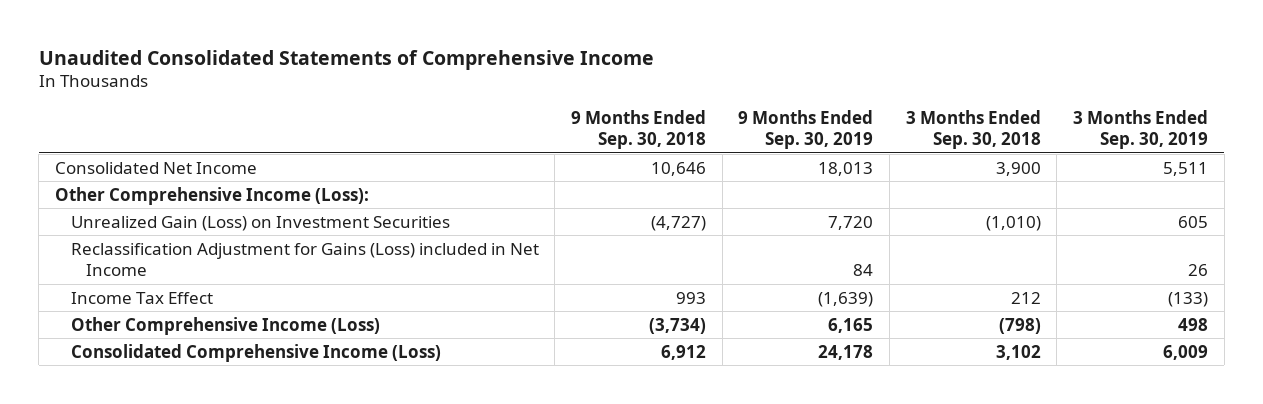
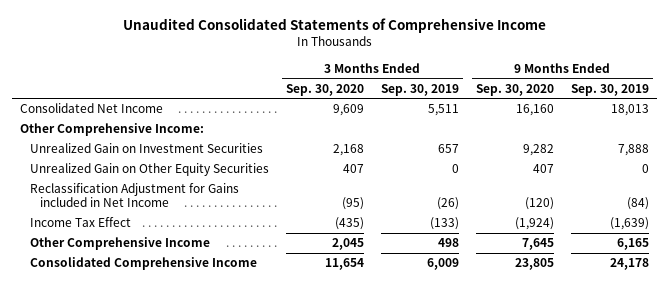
- | 9 Months Ended Sep. 30, 2018 | 9 Months Ended Sep. 30, 2019 | 3 Months Ended Sep. 30, 2018 | 3 Months Ended Sep. 30, 2019
+ | 3 Months Ended Sep. 30, 2020 | 3 Months Ended Sep. 30, 2019 | 9 Months Ended Sep. 30, 2020 | 9 Months Ended Sep. 30, 2019
- Other Comprehensive Income (Loss):
- Unrealized Gain (Loss) on Investment Securities | (4,727) | 7,720 | (1,010) | 605
- Reclassification Adjustment for Gains (Loss) included in Net Income | | 84 | | 26
+ Other Comprehensive Income:
+ Unrealized Gain on Investment Securities | 2,168 | 657 | 9,282 | 7,888
+ Unrealized Gain on Other Equity Securities | 407 | 0 | 407 | 0
+ Reclassification Adjustment for Gains included in Net Income | (95) | (26) | (120) | (84)
- Other Comprehensive Income (Loss) | (3,734) | 6,165 | (798) | 498
- Consolidated Comprehensive Income (Loss) | 6,912 | 24,178 | 3,102 | 6,009
+ Other Comprehensive Income | 2,045 | 498 | 7,645 | 6,165
+ Consolidated Comprehensive Income | 11,654 | 6,009 | 23,805 | 24,178

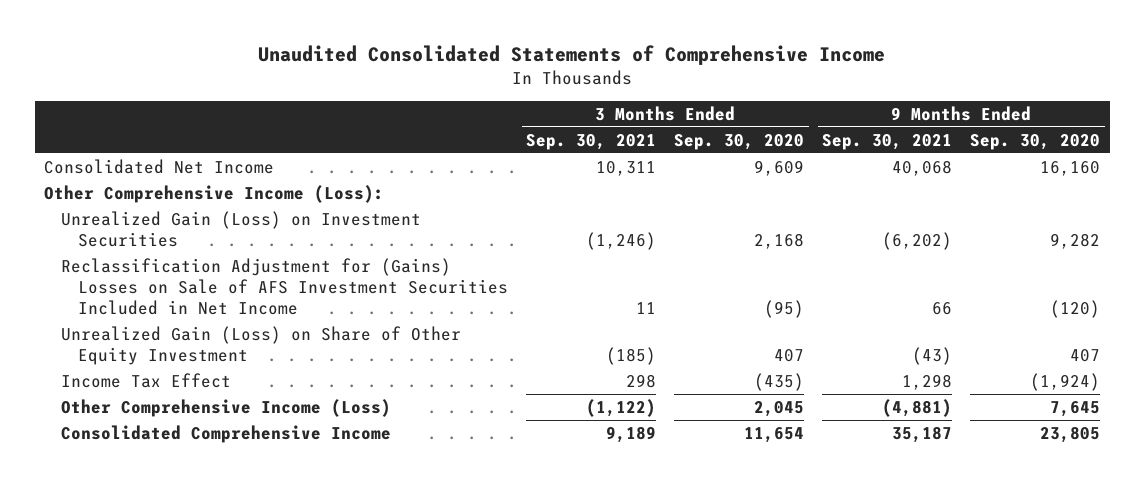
- | 3 Months Ended Sep. 30, 2020 | 3 Months Ended Sep. 30, 2019 | 9 Months Ended Sep. 30, 2020 | 9 Months Ended Sep. 30, 2019
+ | 3 Months Ended Sep. 30, 2021 | 3 Months Ended Sep. 30, 2020 | 9 Months Ended Sep. 30, 2021 | 9 Months Ended Sep. 30, 2020
- Other Comprehensive Income:
- Unrealized Gain on Investment Securities | 2,168 | 657 | 9,282 | 7,888
- Unrealized Gain on Other Equity Securities | 407 | 0 | 407 | 0
- Reclassification Adjustment for Gains included in Net Income | (95) | (26) | (120) | (84)
+ Other Comprehensive Income (Loss):
+ Unrealized Gain (Loss) on Investment Securities | (1,246) | 2,168 | (6,202) | 9,282
+ Reclassification Adjustment for (Gains) Losses on Sale of AFS Investment Securities Included in Net Income | 11 | (95) | 66 | (120)
+ Unrealized Gain (Loss) on Share of Other Equity Investment | (185) | 407 | (43) | 407
- Other Comprehensive Income | 2,045 | 498 | 7,645 | 6,165
+ Other Comprehensive Income (Loss) | (1,122) | 2,045 | (4,881) | 7,645

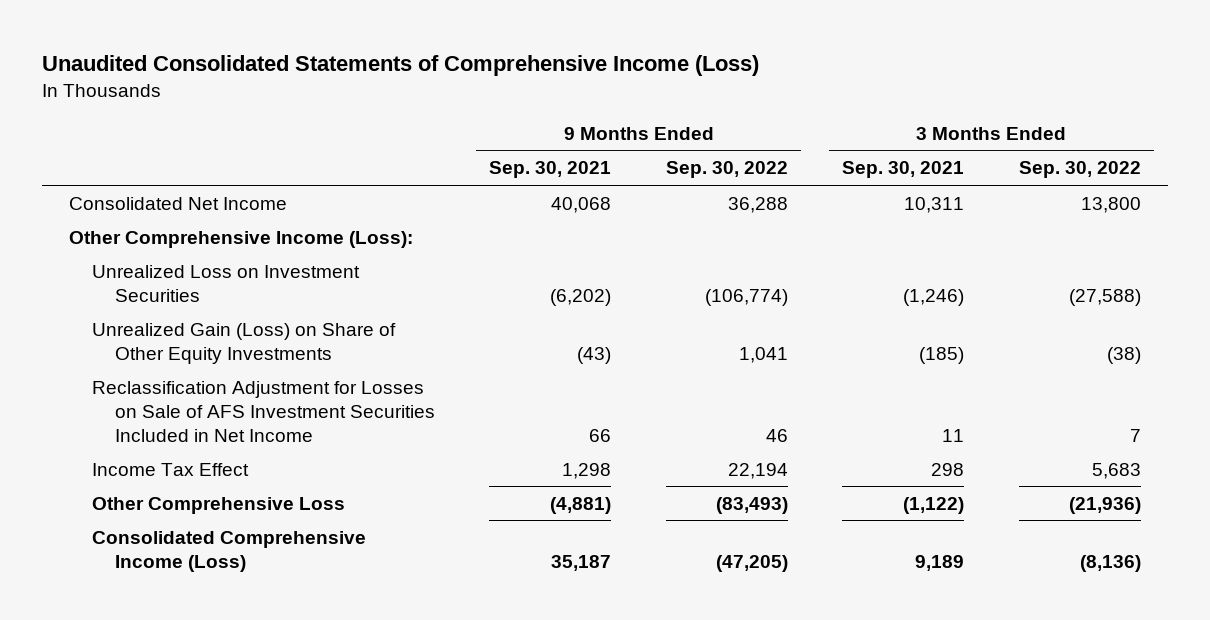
- Unaudited Consolidated Statements of Comprehensive Income
+ Unaudited Consolidated Statements of Comprehensive Income (Loss)
- | 3 Months Ended Sep. 30, 2021 | 3 Months Ended Sep. 30, 2020 | 9 Months Ended Sep. 30, 2021 | 9 Months Ended Sep. 30, 2020
+ | 9 Months Ended Sep. 30, 2021 | 9 Months Ended Sep. 30, 2022 | 3 Months Ended Sep. 30, 2021 | 3 Months Ended Sep. 30, 2022
- Unrealized Gain (Loss) on Investment Securities | (1,246) | 2,168 | (6,202) | 9,282
- Reclassification Adjustment for (Gains) Losses on Sale of AFS Investment Securities Included in Net Income | 11 | (95) | 66 | (120)
- Unrealized Gain (Loss) on Share of Other Equity Investment | (185) | 407 | (43) | 407
+ Unrealized Loss on Investment Securities | (6,202) | (106,774) | (1,246) | (27,588)
+ Unrealized Gain (Loss) on Share of Other Equity Investments | (43) | 1,041 | (185) | (38)
+ Reclassification Adjustment for Losses on Sale of AFS Investment Securities Included in Net Income | 66 | 46 | 11 | 7
- Other Comprehensive Income (Loss) | (1,122) | 2,045 | (4,881) | 7,645
- Consolidated Comprehensive Income | 9,189 | 11,654 | 35,187 | 23,805
+ Other Comprehensive Loss | (4,881) | (83,493) | (1,122) | (21,936)
+ Consolidated Comprehensive Income (Loss) | 35,187 | (47,205) | 9,189 | (8,136)

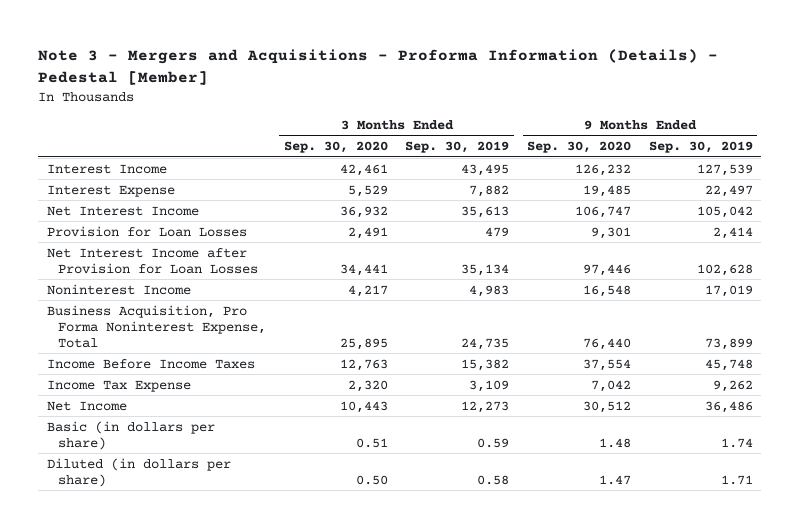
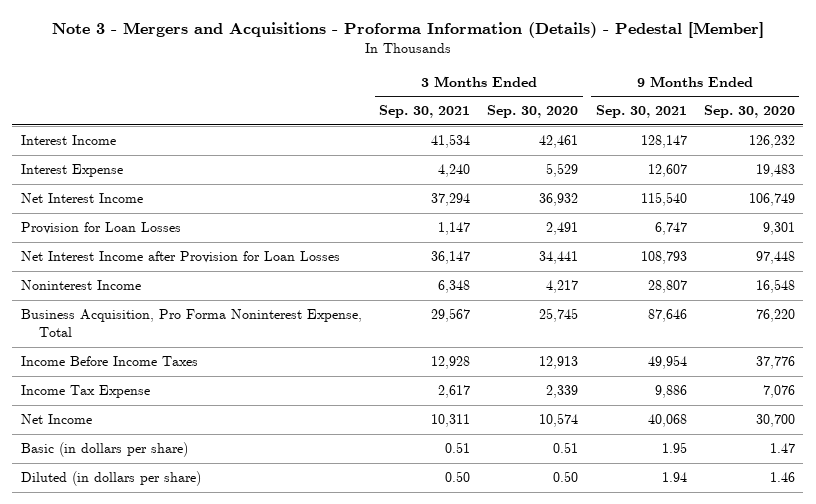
- | 3 Months Ended Sep. 30, 2020 | 3 Months Ended Sep. 30, 2019 | 9 Months Ended Sep. 30, 2020 | 9 Months Ended Sep. 30, 2019
+ | 3 Months Ended Sep. 30, 2021 | 3 Months Ended Sep. 30, 2020 | 9 Months Ended Sep. 30, 2021 | 9 Months Ended Sep. 30, 2020
- Interest Expense | 5,529 | 7,882 | 19,485 | 22,497
- Net Interest Income | 36,932 | 35,613 | 106,747 | 105,042
+ Interest Expense | 4,240 | 5,529 | 12,607 | 19,483
+ Net Interest Income | 37,294 | 36,932 | 115,540 | 106,749
- Net Interest Income after Provision for Loan Losses | 34,441 | 35,134 | 97,446 | 102,628
+ Net Interest Income after Provision for Loan Losses | 36,147 | 34,441 | 108,793 | 97,448
- Business Acquisition, Pro Forma Noninterest Expense, Total | 25,895 | 24,735 | 76,440 | 73,899
- Income Before Income Taxes | 12,763 | 15,382 | 37,554 | 45,748
- Income Tax Expense | 2,320 | 3,109 | 7,042 | 9,262
- Net Income | 10,443 | 12,273 | 30,512 | 36,486
- Basic (in dollars per share) | 0.51 | 0.59 | 1.48 | 1.74
- Diluted (in dollars per share) | 0.50 | 0.58 | 1.47 | 1.71
+ Business Acquisition, Pro Forma Noninterest Expense, Total | 29,567 | 25,745 | 87,646 | 76,220
+ Income Before Income Taxes | 12,928 | 12,913 | 49,954 | 37,776
+ Income Tax Expense | 2,617 | 2,339 | 9,886 | 7,076
+ Net Income | 10,311 | 10,574 | 40,068 | 30,700
+ Basic (in dollars per share) | 0.51 | 0.51 | 1.95 | 1.47
+ Diluted (in dollars per share) | 0.50 | 0.50 | 1.94 | 1.46

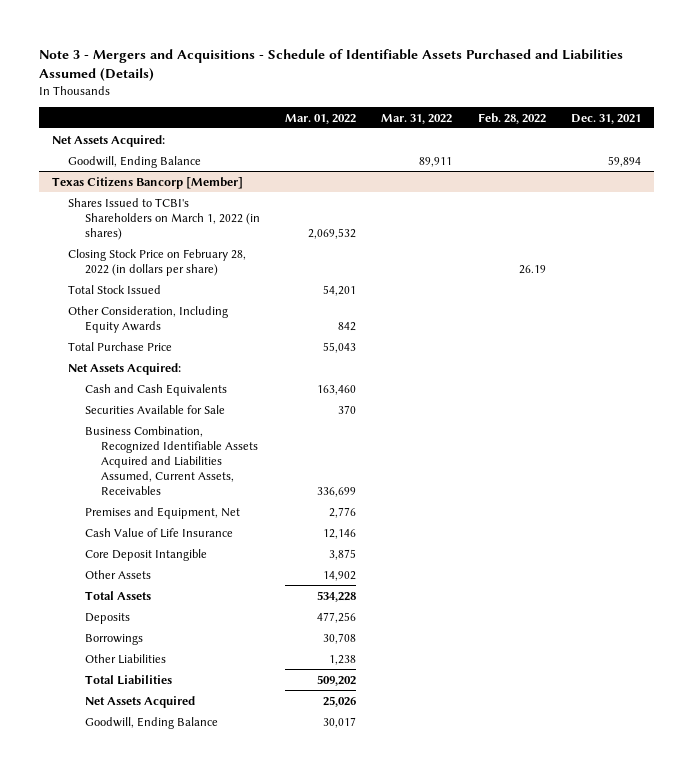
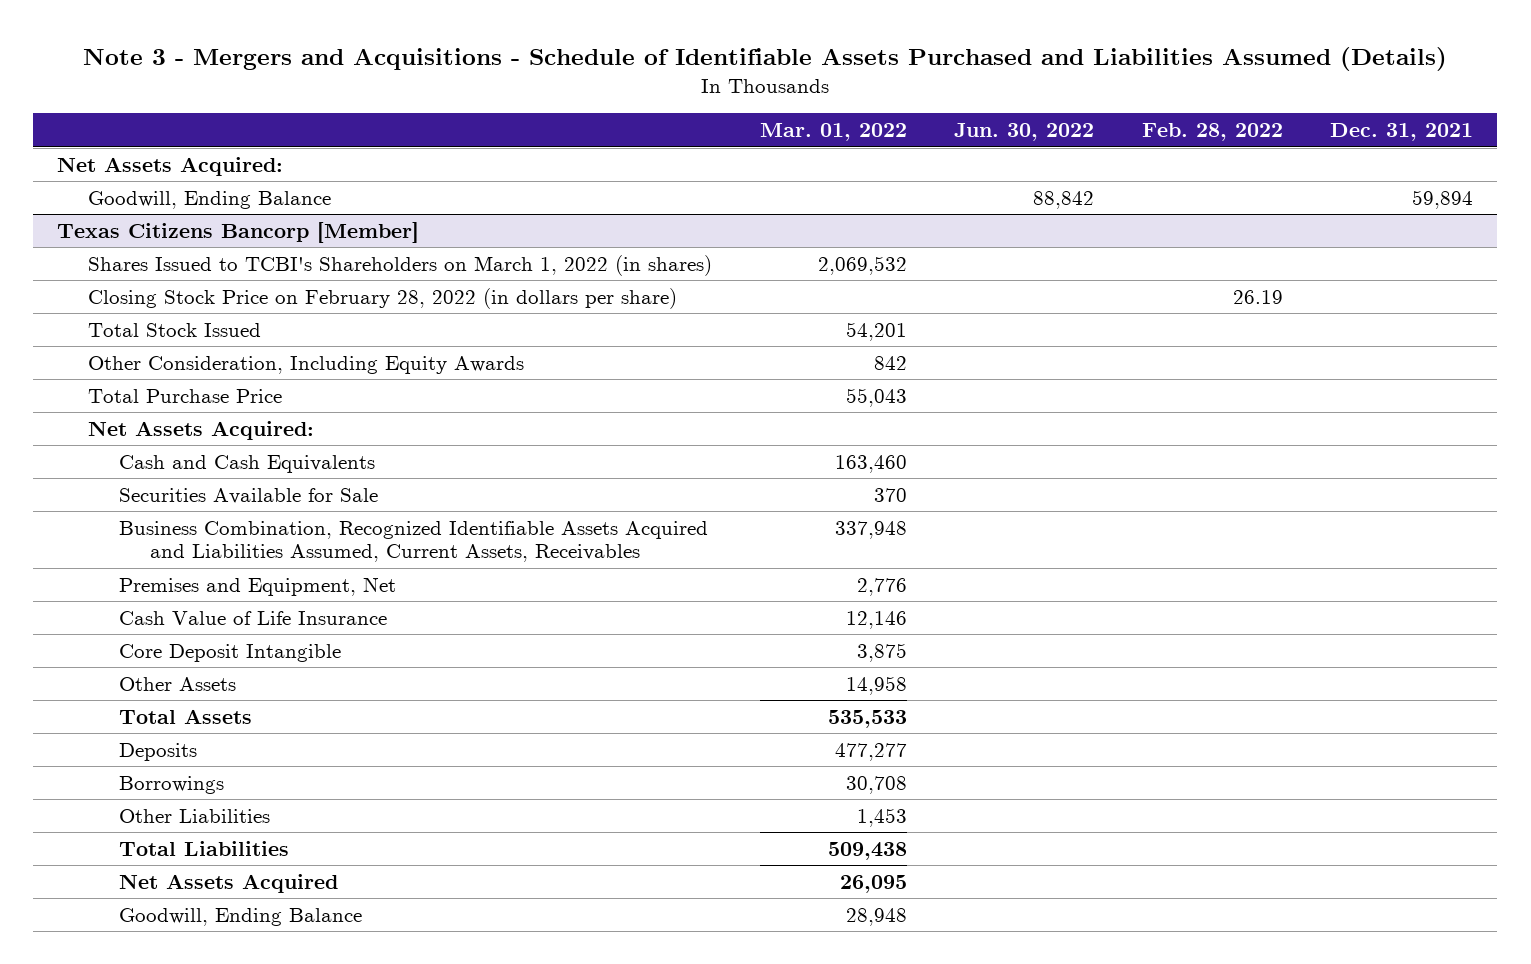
- | Mar. 01, 2022 | Mar. 31, 2022 | Feb. 28, 2022 | Dec. 31, 2021
+ | Mar. 01, 2022 | Jun. 30, 2022 | Feb. 28, 2022 | Dec. 31, 2021
@ Texas Citizens Bancorp [Member]
- Business Combination, Recognized Identifiable Assets Acquired and Liabilities Assumed, Current Assets, Receivables | 336,699 | | |
+ Business Combination, Recognized Identifiable Assets Acquired and Liabilities Assumed, Current Assets, Receivables | 337,948 | | |
- Other Assets | 14,902 | | |
- Total Assets | 534,228 | | |
- Deposits | 477,256 | | |
+ Other Assets | 14,958 | | |
+ Total Assets | 535,533 | | |
+ Deposits | 477,277 | | |
- Other Liabilities | 1,238 | | |
- Total Liabilities | 509,202 | | |
- Net Assets Acquired | 25,026 | | |
- Goodwill, Ending Balance | 30,017 | | |
+ Other Liabilities | 1,453 | | |
+ Total Liabilities | 509,438 | | |
+ Net Assets Acquired | 26,095 | | |
+ Goodwill, Ending Balance | 28,948 | | |

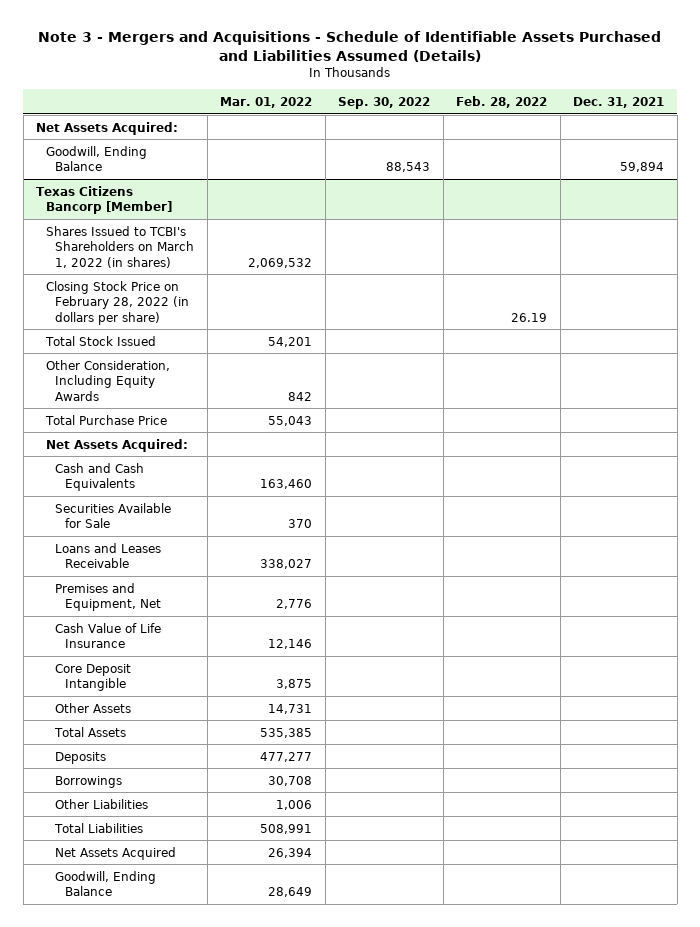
- | Mar. 01, 2022 | Jun. 30, 2022 | Feb. 28, 2022 | Dec. 31, 2021
+ | Mar. 01, 2022 | Sep. 30, 2022 | Feb. 28, 2022 | Dec. 31, 2021
@ Texas Citizens Bancorp [Member]
- Business Combination, Recognized Identifiable Assets Acquired and Liabilities Assumed, Current Assets, Receivables | 337,948 | | |
+ Loans and Leases Receivable | 338,027 | | |
- Other Assets | 14,958 | | |
- Total Assets | 535,533 | | |
+ Other Assets | 14,731 | | |
+ Total Assets | 535,385 | | |
- Other Liabilities | 1,453 | | |
- Total Liabilities | 509,438 | | |
- Net Assets Acquired | 26,095 | | |
- Goodwill, Ending Balance | 28,948 | | |
+ Other Liabilities | 1,006 | | |
+ Total Liabilities | 508,991 | | |
+ Net Assets Acquired | 26,394 | | |
+ Goodwill, Ending Balance | 28,649 | | |

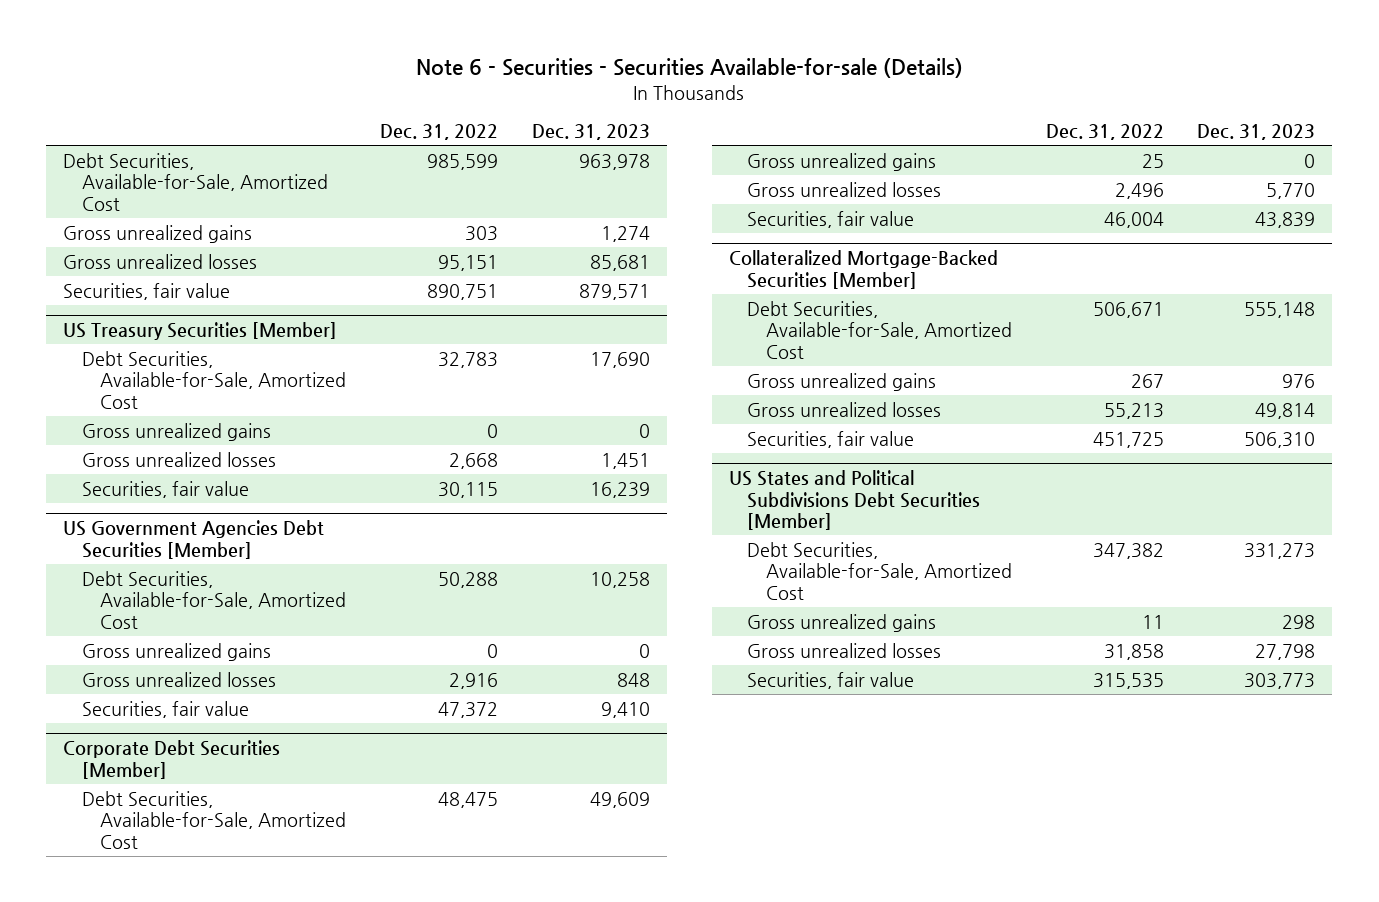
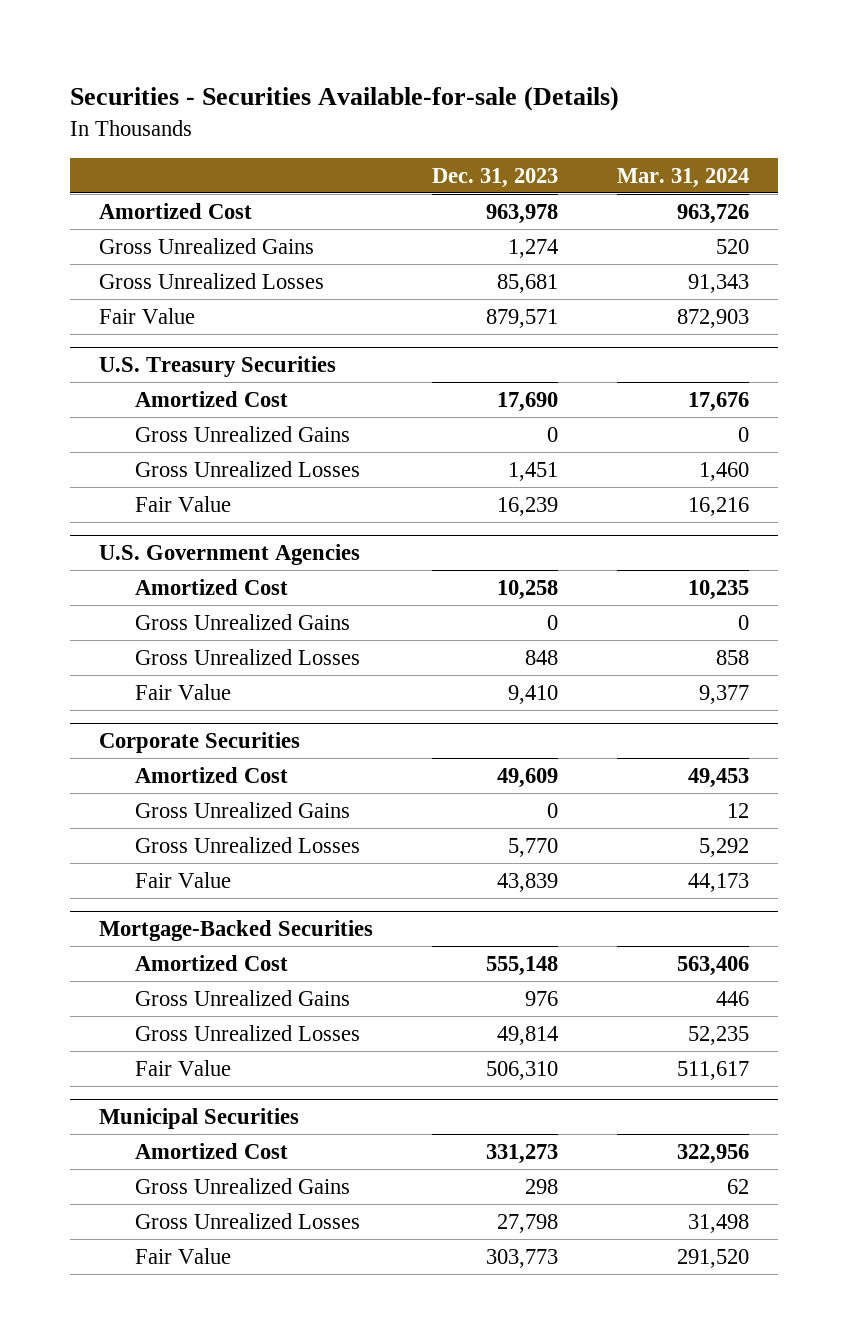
- Note 6 - Securities - Securities Available-for-sale (Details)
+ Securities - Securities Available-for-sale (Details)
- | Dec. 31, 2022 | Dec. 31, 2023
+ | Dec. 31, 2023 | Mar. 31, 2024
- Debt Securities, Available-for-Sale, Amortized Cost | 985,599 | 963,978
- Gross unrealized gains | 303 | 1,274
- Gross unrealized losses | 95,151 | 85,681
- Securities, fair value | 890,751 | 879,571
- US Treasury Securities [Member]
- Debt Securities, Available-for-Sale, Amortized Cost | 32,783 | 17,690
- Gross unrealized gains | 0 | 0
- Gross unrealized losses | 2,668 | 1,451
- Securities, fair value | 30,115 | 16,239
- US Government Agencies Debt Securities [Member]
- Debt Securities, Available-for-Sale, Amortized Cost | 50,288 | 10,258
- Gross unrealized gains | 0 | 0
- Gross unrealized losses | 2,916 | 848
- Securities, fair value | 47,372 | 9,410
- Corporate Debt Securities [Member]
- Debt Securities, Available-for-Sale, Amortized Cost | 48,475 | 49,609
- Gross unrealized gains | 25 | 0
- Gross unrealized losses | 2,496 | 5,770
- Securities, fair value | 46,004 | 43,839
- Collateralized Mortgage-Backed Securities [Member]
- Debt Securities, Available-for-Sale, Amortized Cost | 506,671 | 555,148
- Gross unrealized gains | 267 | 976
- Gross unrealized losses | 55,213 | 49,814
- Securities, fair value | 451,725 | 506,310
- US States and Political Subdivisions Debt Securities [Member]
- Debt Securities, Available-for-Sale, Amortized Cost | 347,382 | 331,273
- Gross unrealized gains | 11 | 298
- Gross unrealized losses | 31,858 | 27,798
- Securities, fair value | 315,535 | 303,773
+ Amortized Cost | 963,978 | 963,726
+ Gross Unrealized Gains | 1,274 | 520
+ Gross Unrealized Losses | 85,681 | 91,343
+ Fair Value | 879,571 | 872,903
+ U.S. Treasury Securities
+ Amortized Cost | 17,690 | 17,676
+ Gross Unrealized Gains | 0 | 0
+ Gross Unrealized Losses | 1,451 | 1,460
+ Fair Value | 16,239 | 16,216
+ U.S. Government Agencies
+ Amortized Cost | 10,258 | 10,235
+ Gross Unrealized Gains | 0 | 0
+ Gross Unrealized Losses | 848 | 858
+ Fair Value | 9,410 | 9,377
+ Corporate Securities
+ Amortized Cost | 49,609 | 49,453
+ Gross Unrealized Gains | 0 | 12
+ Gross Unrealized Losses | 5,770 | 5,292
+ Fair Value | 43,839 | 44,173
+ Mortgage-Backed Securities
+ Amortized Cost | 555,148 | 563,406
+ Gross Unrealized Gains | 976 | 446
+ Gross Unrealized Losses | 49,814 | 52,235
+ Fair Value | 506,310 | 511,617
+ Municipal Securities
+ Amortized Cost | 331,273 | 322,956
+ Gross Unrealized Gains | 298 | 62
+ Gross Unrealized Losses | 27,798 | 31,498
+ Fair Value | 303,773 | 291,520

